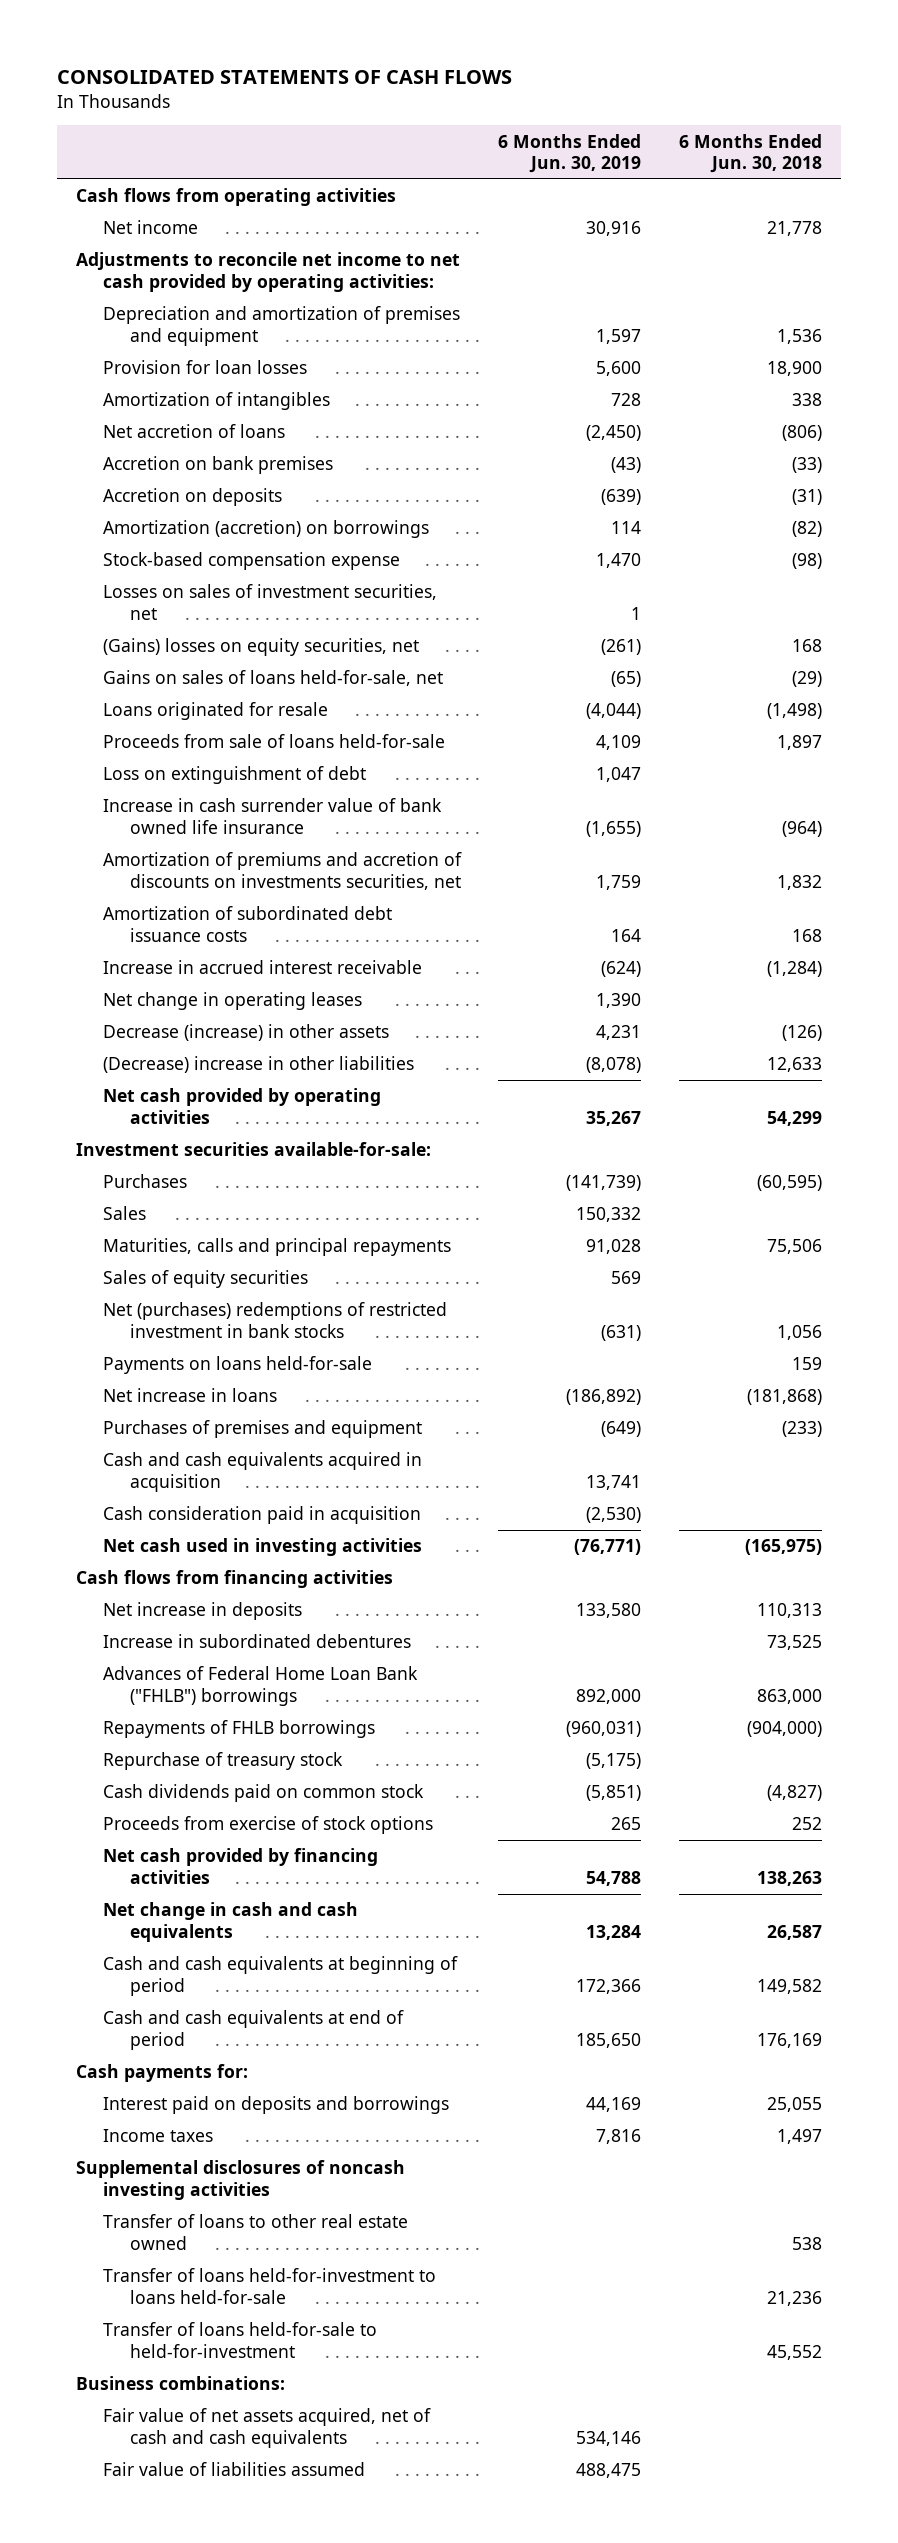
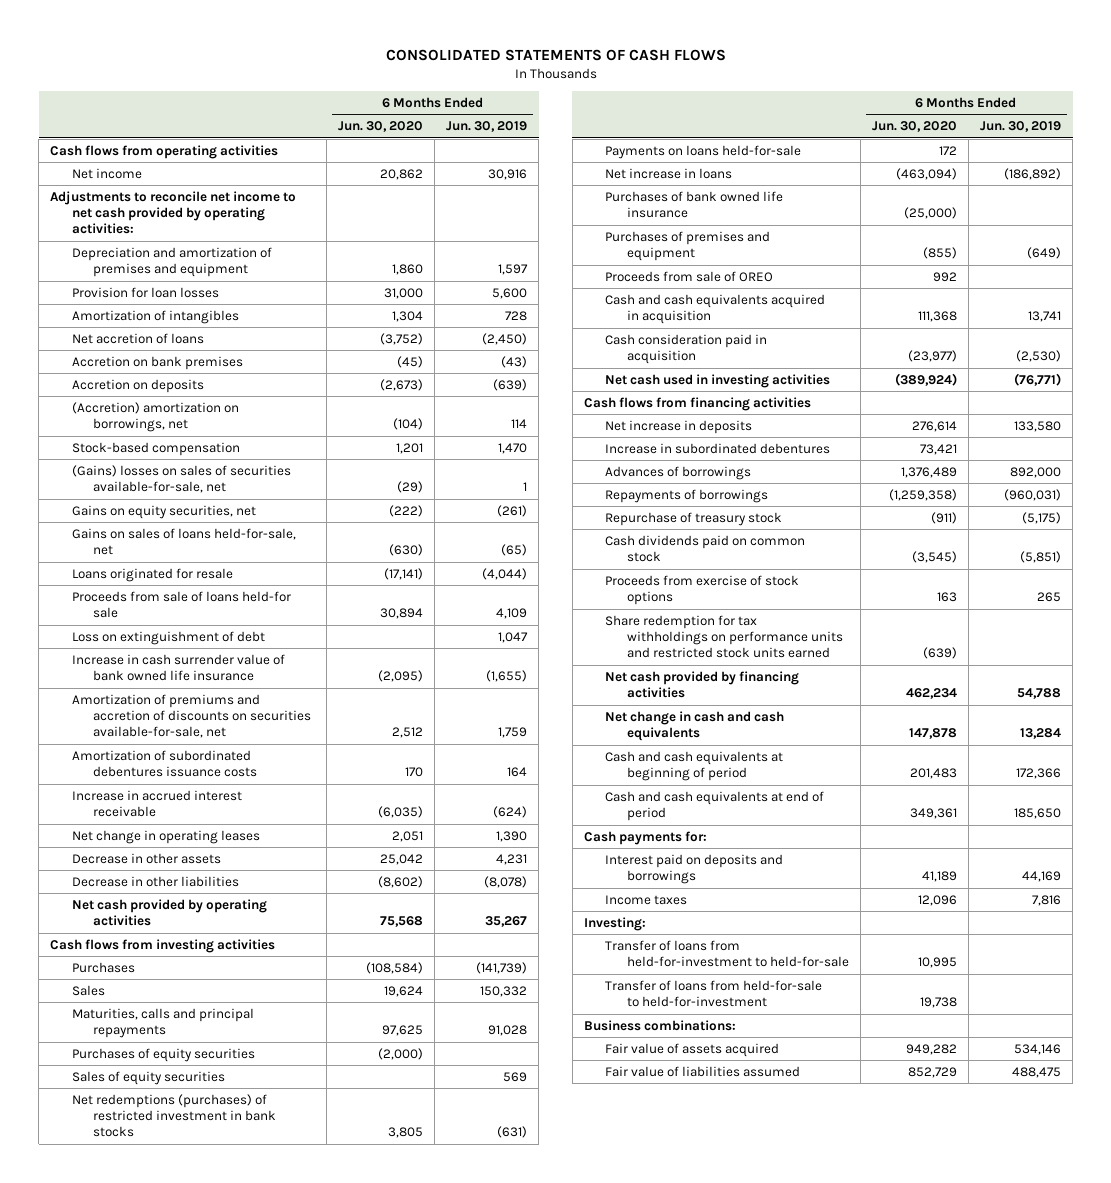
- | 6 Months Ended Jun. 30, 2019 | 6 Months Ended Jun. 30, 2018
+ | 6 Months Ended Jun. 30, 2020 | 6 Months Ended Jun. 30, 2019
- Amortization (accretion) on borrowings | 114 | (82)
- Stock-based compensation expense | 1,470 | (98)
- Losses on sales of investment securities, net | 1 |
- (Gains) losses on equity securities, net | (261) | 168
+ (Accretion) amortization on borrowings, net | (104) | 114
+ Stock-based compensation | 1,201 | 1,470
+ (Gains) losses on sales of securities available-for-sale, net | (29) | 1
+ Gains on equity securities, net | (222) | (261)
- Proceeds from sale of loans held-for-sale | 4,109 | 1,897
+ Proceeds from sale of loans held-for sale | 30,894 | 4,109
- Amortization of premiums and accretion of discounts on investments securities, net | 1,759 | 1,832
- Amortization of subordinated debt issuance costs | 164 | 168
+ Amortization of premiums and accretion of discounts on securities available-for-sale, net | 2,512 | 1,759
+ Amortization of subordinated debentures issuance costs | 170 | 164
- Decrease (increase) in other assets | 4,231 | (126)
- (Decrease) increase in other liabilities | (8,078) | 12,633
+ Decrease in other assets | 25,042 | 4,231
+ Decrease in other liabilities | (8,602) | (8,078)
- Investment securities available-for-sale:
+ Cash flows from investing activities
+ Purchases of equity securities | (2,000) |
- Net (purchases) redemptions of restricted investment in bank stocks | (631) | 1,056
+ Net redemptions (purchases) of restricted investment in bank stocks | 3,805 | (631)
+ Purchases of bank owned life insurance | (25,000) |
+ Proceeds from sale of OREO | 992 |
- Advances of Federal Home Loan Bank ("FHLB") borrowings | 892,000 | 863,000
- Repayments of FHLB borrowings | (960,031) | (904,000)
+ Advances of borrowings | 1,376,489 | 892,000
+ Repayments of borrowings | (1,259,358) | (960,031)
+ Share redemption for tax withholdings on performance units and restricted stock units earned | (639) |
- Supplemental disclosures of noncash investing activities
- Transfer of loans to other real estate owned | | 538
- Transfer of loans held-for-investment to loans held-for-sale | | 21,236
- Transfer of loans held-for-sale to held-for-investment | | 45,552
+ Investing:
+ Transfer of loans from held-for-investment to held-for-sale | 10,995 |
+ Transfer of loans from held-for-sale to held-for-investment | 19,738 |
- Fair value of net assets acquired, net of cash and cash equivalents | 534,146 |
+ Fair value of assets acquired | 949,282 | 534,146

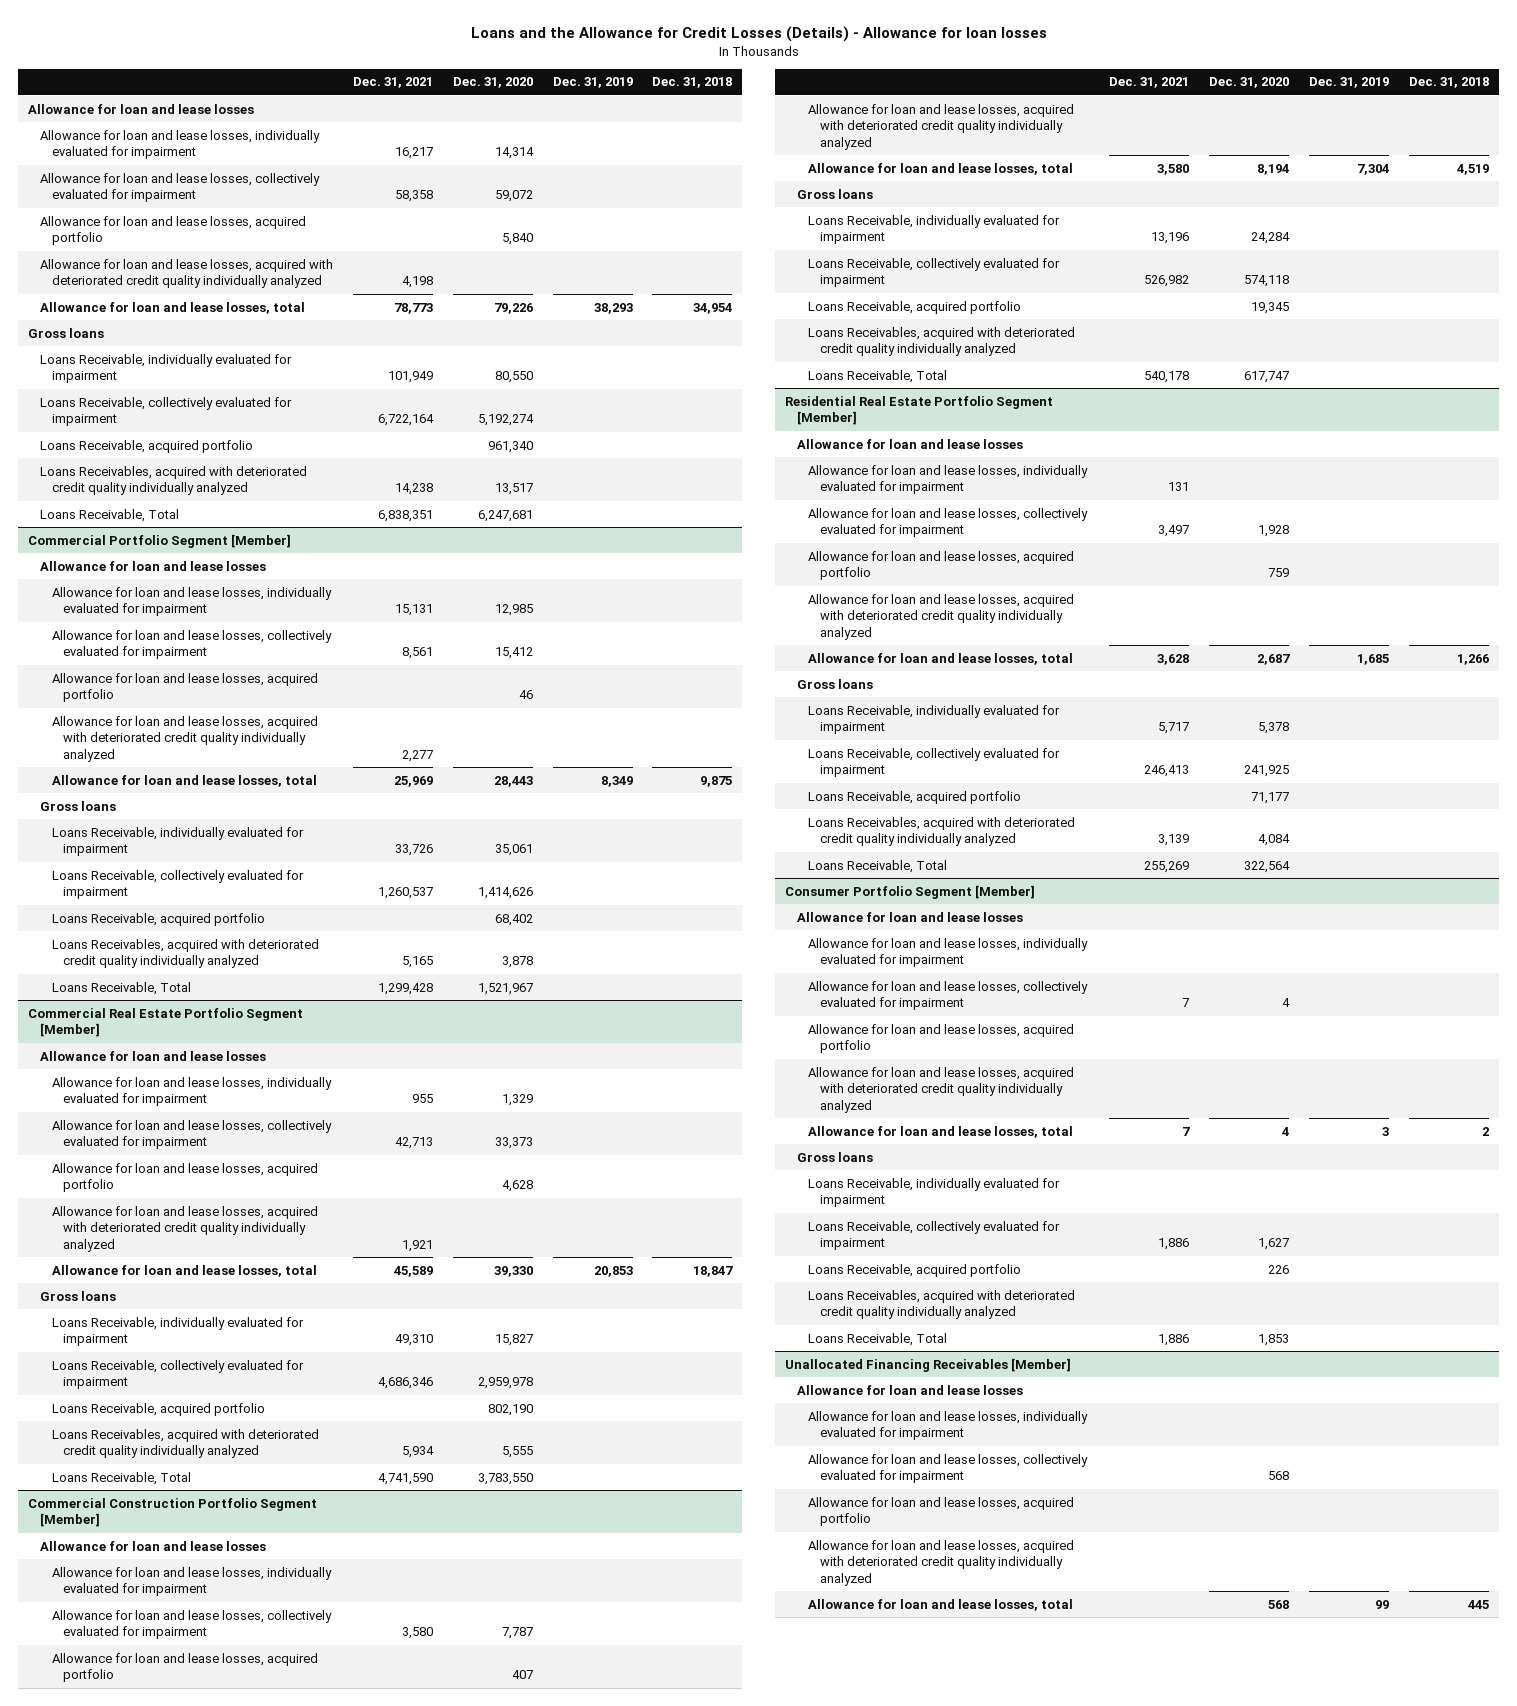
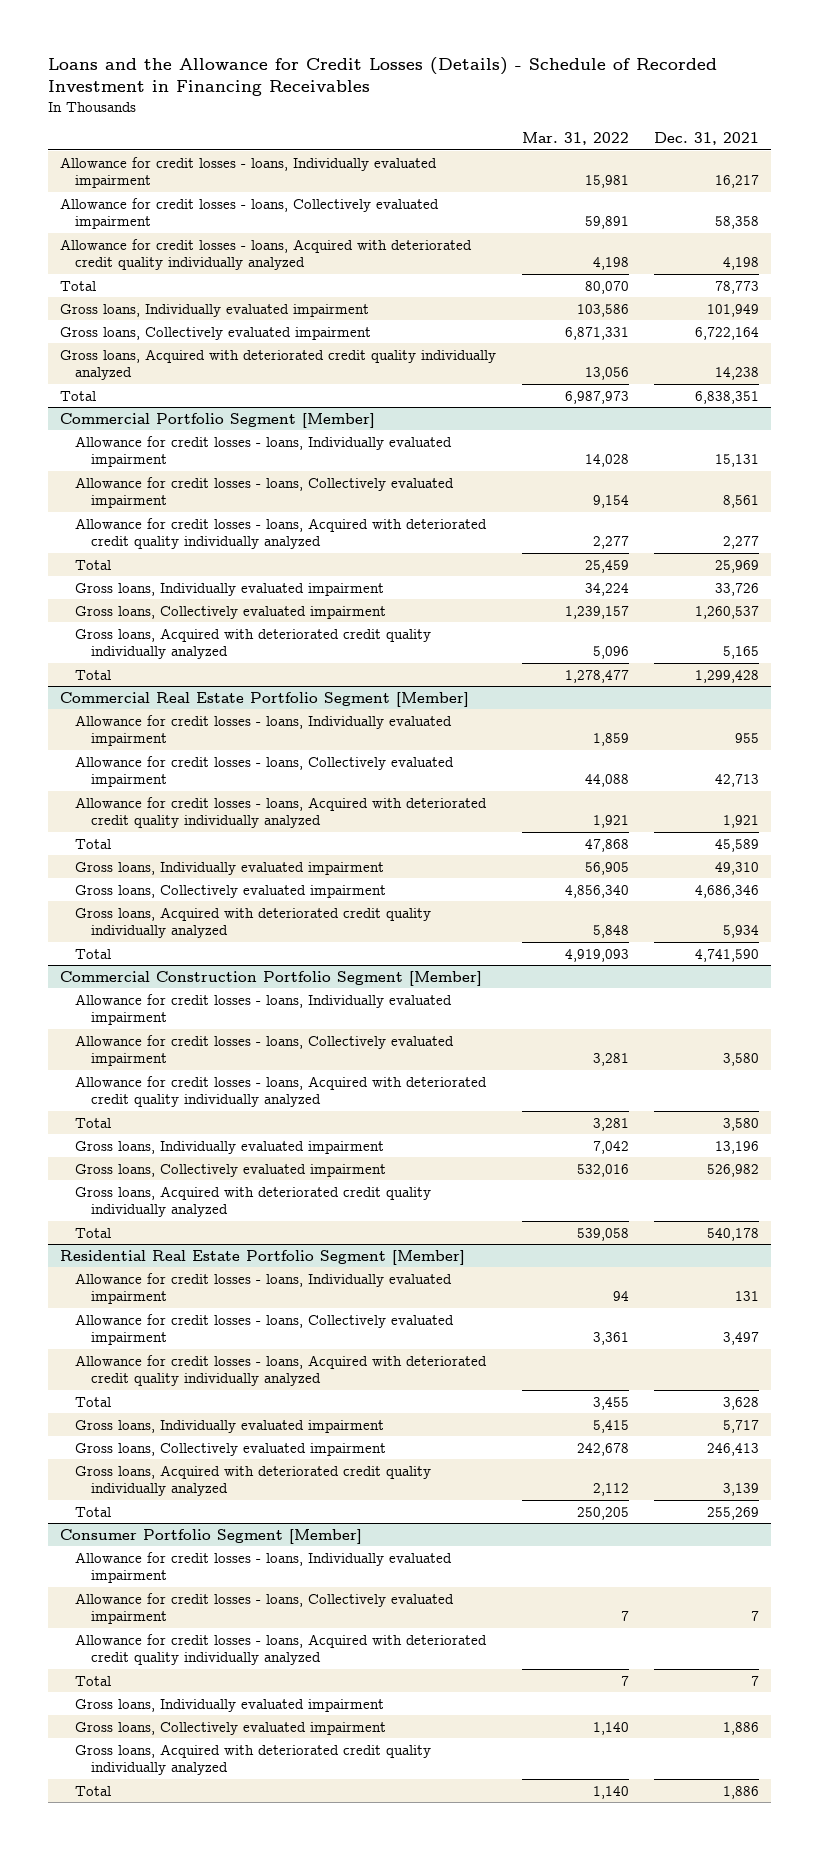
- Loans and the Allowance for Credit Losses (Details) - Allowance for loan losses
+ Loans and the Allowance for Credit Losses (Details) - Schedule of Recorded Investment in Financing Receivables
- | Dec. 31, 2021 | Dec. 31, 2020 | Dec. 31, 2019 | Dec. 31, 2018
+ | Mar. 31, 2022 | Dec. 31, 2021
- Allowance for loan and lease losses
- Allowance for loan and lease losses, individually evaluated for impairment | 16,217 | 14,314 | |
- Allowance for loan and lease losses, collectively evaluated for impairment | 58,358 | 59,072 | |
- Allowance for loan and lease losses, acquired portfolio | | 5,840 | |
- Allowance for loan and lease losses, acquired with deteriorated credit quality individually analyzed | 4,198 | | |
- Allowance for loan and lease losses, total | 78,773 | 79,226 | 38,293 | 34,954
- Gross loans
- Loans Receivable, individually evaluated for impairment | 101,949 | 80,550 | |
- Loans Receivable, collectively evaluated for impairment | 6,722,164 | 5,192,274 | |
- Loans Receivable, acquired portfolio | | 961,340 | |
- Loans Receivables, acquired with deteriorated credit quality individually analyzed | 14,238 | 13,517 | |
- Loans Receivable, Total | 6,838,351 | 6,247,681 | |
+ Allowance for credit losses - loans, Individually evaluated impairment | 15,981 | 16,217
+ Allowance for credit losses - loans, Collectively evaluated impairment | 59,891 | 58,358
+ Allowance for credit losses - loans, Acquired with deteriorated credit quality individually analyzed | 4,198 | 4,198
+ Total | 80,070 | 78,773
+ Gross loans, Individually evaluated impairment | 103,586 | 101,949
+ Gross loans, Collectively evaluated impairment | 6,871,331 | 6,722,164
+ Gross loans, Acquired with deteriorated credit quality individually analyzed | 13,056 | 14,238
+ Total | 6,987,973 | 6,838,351
@ Commercial Portfolio Segment [Member]
- Allowance for loan and lease losses
- Allowance for loan and lease losses, individually evaluated for impairment | 15,131 | 12,985 | |
- Allowance for loan and lease losses, collectively evaluated for impairment | 8,561 | 15,412 | |
- Allowance for loan and lease losses, acquired portfolio | | 46 | |
- Allowance for loan and lease losses, acquired with deteriorated credit quality individually analyzed | 2,277 | | |
- Allowance for loan and lease losses, total | 25,969 | 28,443 | 8,349 | 9,875
- Gross loans
- Loans Receivable, individually evaluated for impairment | 33,726 | 35,061 | |
- Loans Receivable, collectively evaluated for impairment | 1,260,537 | 1,414,626 | |
- Loans Receivable, acquired portfolio | | 68,402 | |
- Loans Receivables, acquired with deteriorated credit quality individually analyzed | 5,165 | 3,878 | |
- Loans Receivable, Total | 1,299,428 | 1,521,967 | |
+ Allowance for credit losses - loans, Individually evaluated impairment | 14,028 | 15,131
+ Allowance for credit losses - loans, Collectively evaluated impairment | 9,154 | 8,561
+ Allowance for credit losses - loans, Acquired with deteriorated credit quality individually analyzed | 2,277 | 2,277
+ Total | 25,459 | 25,969
+ Gross loans, Individually evaluated impairment | 34,224 | 33,726
+ Gross loans, Collectively evaluated impairment | 1,239,157 | 1,260,537
+ Gross loans, Acquired with deteriorated credit quality individually analyzed | 5,096 | 5,165
+ Total | 1,278,477 | 1,299,428
@ Commercial Real Estate Portfolio Segment [Member]
- Allowance for loan and lease losses
- Allowance for loan and lease losses, individually evaluated for impairment | 955 | 1,329 | |
- Allowance for loan and lease losses, collectively evaluated for impairment | 42,713 | 33,373 | |
- Allowance for loan and lease losses, acquired portfolio | | 4,628 | |
- Allowance for loan and lease losses, acquired with deteriorated credit quality individually analyzed | 1,921 | | |
- Allowance for loan and lease losses, total | 45,589 | 39,330 | 20,853 | 18,847
- Gross loans
- Loans Receivable, individually evaluated for impairment | 49,310 | 15,827 | |
- Loans Receivable, collectively evaluated for impairment | 4,686,346 | 2,959,978 | |
- Loans Receivable, acquired portfolio | | 802,190 | |
- Loans Receivables, acquired with deteriorated credit quality individually analyzed | 5,934 | 5,555 | |
- Loans Receivable, Total | 4,741,590 | 3,783,550 | |
+ Allowance for credit losses - loans, Individually evaluated impairment | 1,859 | 955
+ Allowance for credit losses - loans, Collectively evaluated impairment | 44,088 | 42,713
+ Allowance for credit losses - loans, Acquired with deteriorated credit quality individually analyzed | 1,921 | 1,921
+ Total | 47,868 | 45,589
+ Gross loans, Individually evaluated impairment | 56,905 | 49,310
+ Gross loans, Collectively evaluated impairment | 4,856,340 | 4,686,346
+ Gross loans, Acquired with deteriorated credit quality individually analyzed | 5,848 | 5,934
+ Total | 4,919,093 | 4,741,590
@ Commercial Construction Portfolio Segment [Member]
- Allowance for loan and lease losses
- Allowance for loan and lease losses, individually evaluated for impairment
- Allowance for loan and lease losses, collectively evaluated for impairment | 3,580 | 7,787 | |
- Allowance for loan and lease losses, acquired portfolio | | 407 | |
- Allowance for loan and lease losses, acquired with deteriorated credit quality individually analyzed
- Allowance for loan and lease losses, total | 3,580 | 8,194 | 7,304 | 4,519
- Gross loans
- Loans Receivable, individually evaluated for impairment | 13,196 | 24,284 | |
- Loans Receivable, collectively evaluated for impairment | 526,982 | 574,118 | |
- Loans Receivable, acquired portfolio | | 19,345 | |
- Loans Receivables, acquired with deteriorated credit quality individually analyzed
- Loans Receivable, Total | 540,178 | 617,747 | |
+ Allowance for credit losses - loans, Individually evaluated impairment
+ Allowance for credit losses - loans, Collectively evaluated impairment | 3,281 | 3,580
+ Allowance for credit losses - loans, Acquired with deteriorated credit quality individually analyzed
+ Total | 3,281 | 3,580
+ Gross loans, Individually evaluated impairment | 7,042 | 13,196
+ Gross loans, Collectively evaluated impairment | 532,016 | 526,982
+ Gross loans, Acquired with deteriorated credit quality individually analyzed
+ Total | 539,058 | 540,178
@ Residential Real Estate Portfolio Segment [Member]
- Allowance for loan and lease losses
- Allowance for loan and lease losses, individually evaluated for impairment | 131 | | |
- Allowance for loan and lease losses, collectively evaluated for impairment | 3,497 | 1,928 | |
- Allowance for loan and lease losses, acquired portfolio | | 759 | |
- Allowance for loan and lease losses, acquired with deteriorated credit quality individually analyzed
- Allowance for loan and lease losses, total | 3,628 | 2,687 | 1,685 | 1,266
- Gross loans
- Loans Receivable, individually evaluated for impairment | 5,717 | 5,378 | |
- Loans Receivable, collectively evaluated for impairment | 246,413 | 241,925 | |
- Loans Receivable, acquired portfolio | | 71,177 | |
- Loans Receivables, acquired with deteriorated credit quality individually analyzed | 3,139 | 4,084 | |
- Loans Receivable, Total | 255,269 | 322,564 | |
+ Allowance for credit losses - loans, Individually evaluated impairment | 94 | 131
+ Allowance for credit losses - loans, Collectively evaluated impairment | 3,361 | 3,497
+ Allowance for credit losses - loans, Acquired with deteriorated credit quality individually analyzed
+ Total | 3,455 | 3,628
+ Gross loans, Individually evaluated impairment | 5,415 | 5,717
+ Gross loans, Collectively evaluated impairment | 242,678 | 246,413
+ Gross loans, Acquired with deteriorated credit quality individually analyzed | 2,112 | 3,139
+ Total | 250,205 | 255,269
@ Consumer Portfolio Segment [Member]
- Allowance for loan and lease losses
- Allowance for loan and lease losses, individually evaluated for impairment
- Allowance for loan and lease losses, collectively evaluated for impairment | 7 | 4 | |
- Allowance for loan and lease losses, acquired portfolio
- Allowance for loan and lease losses, acquired with deteriorated credit quality individually analyzed
- Allowance for loan and lease losses, total | 7 | 4 | 3 | 2
- Gross loans
- Loans Receivable, individually evaluated for impairment
- Loans Receivable, collectively evaluated for impairment | 1,886 | 1,627 | |
- Loans Receivable, acquired portfolio | | 226 | |
- Loans Receivables, acquired with deteriorated credit quality individually analyzed
- Loans Receivable, Total | 1,886 | 1,853 | |
- Unallocated Financing Receivables [Member]
- Allowance for loan and lease losses
- Allowance for loan and lease losses, individually evaluated for impairment
- Allowance for loan and lease losses, collectively evaluated for impairment | | 568 | |
- Allowance for loan and lease losses, acquired portfolio
- Allowance for loan and lease losses, acquired with deteriorated credit quality individually analyzed
- Allowance for loan and lease losses, total | | 568 | 99 | 445
@ Consumer Portfolio Segment [Member]
+ Allowance for credit losses - loans, Individually evaluated impairment
+ Allowance for credit losses - loans, Collectively evaluated impairment | 7 | 7
+ Allowance for credit losses - loans, Acquired with deteriorated credit quality individually analyzed
+ Total | 7 | 7
+ Gross loans, Individually evaluated impairment
+ Gross loans, Collectively evaluated impairment | 1,140 | 1,886
+ Gross loans, Acquired with deteriorated credit quality individually analyzed
+ Total | 1,140 | 1,886

